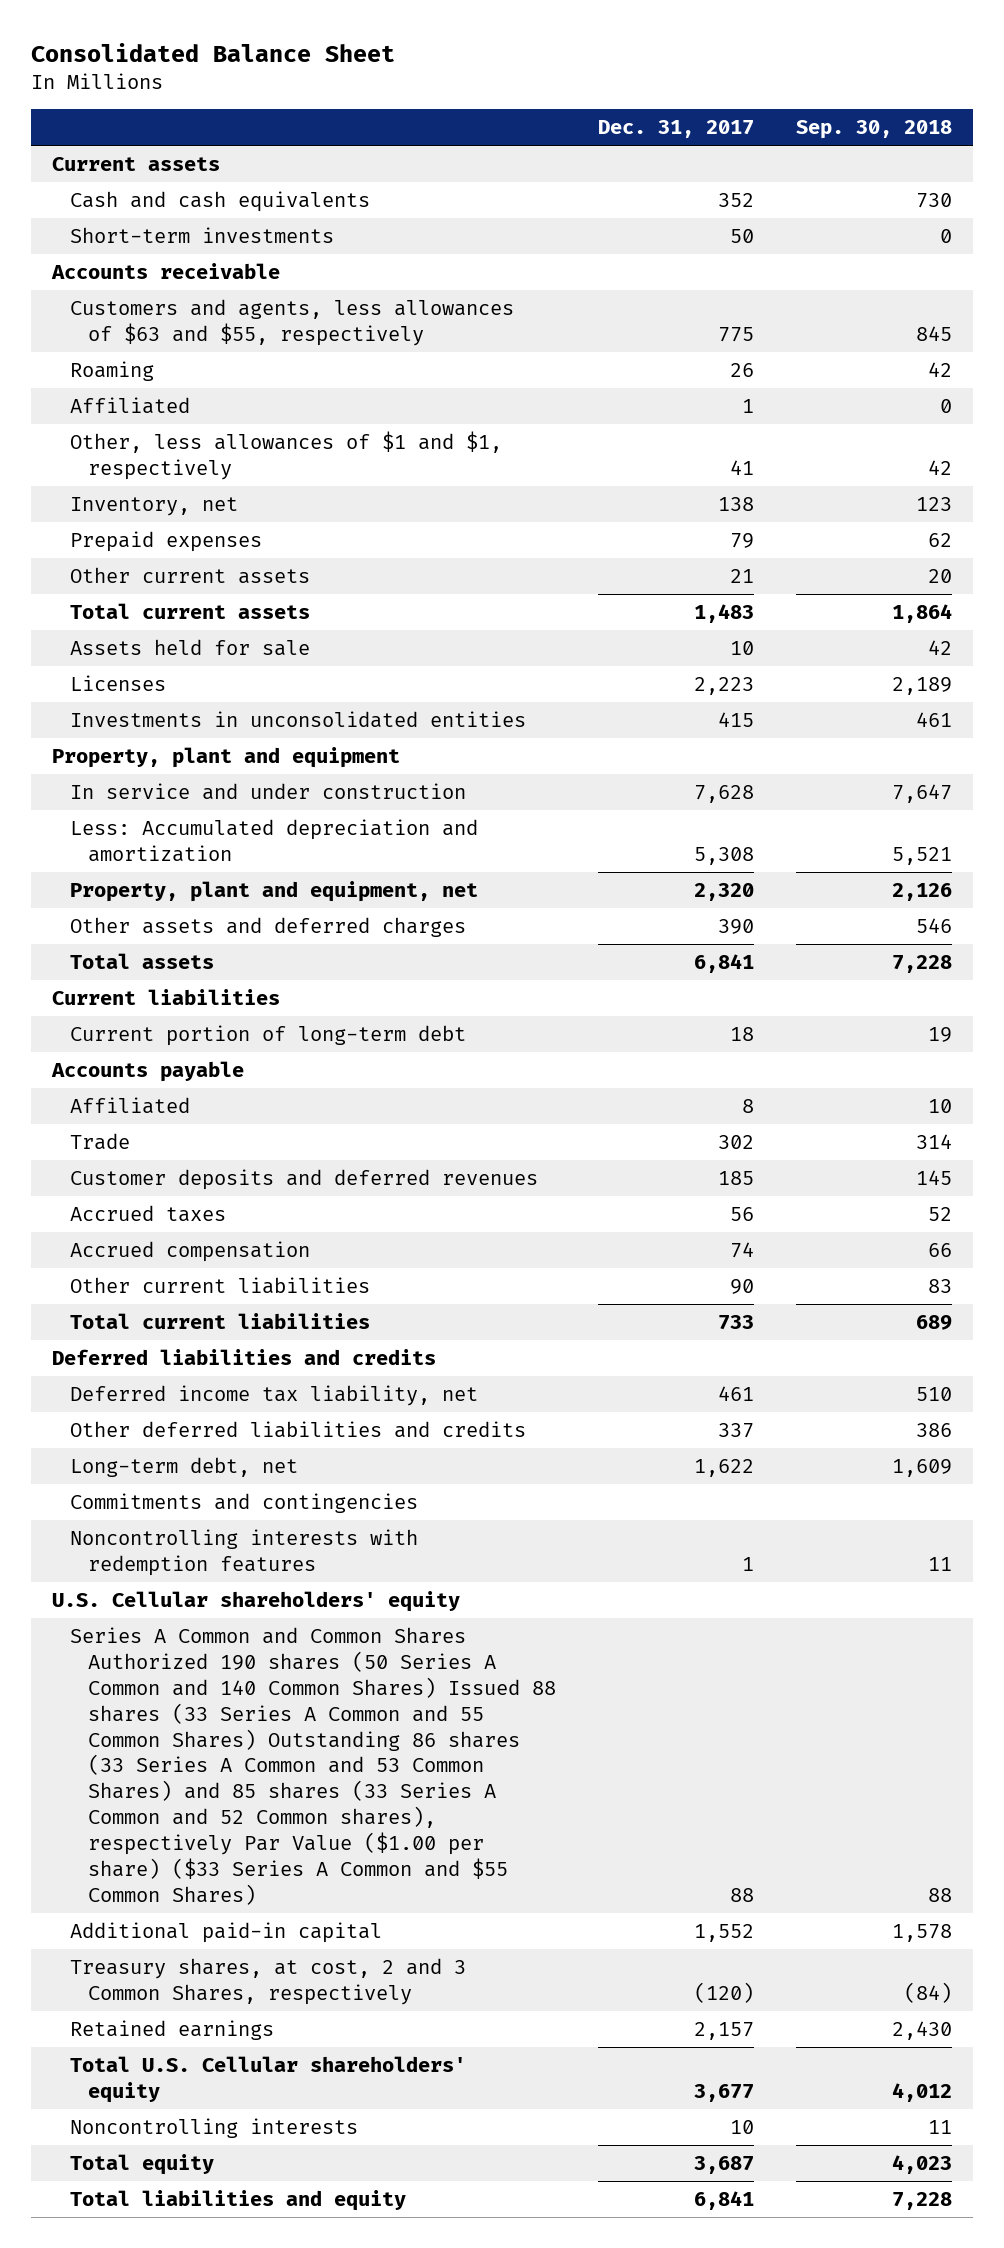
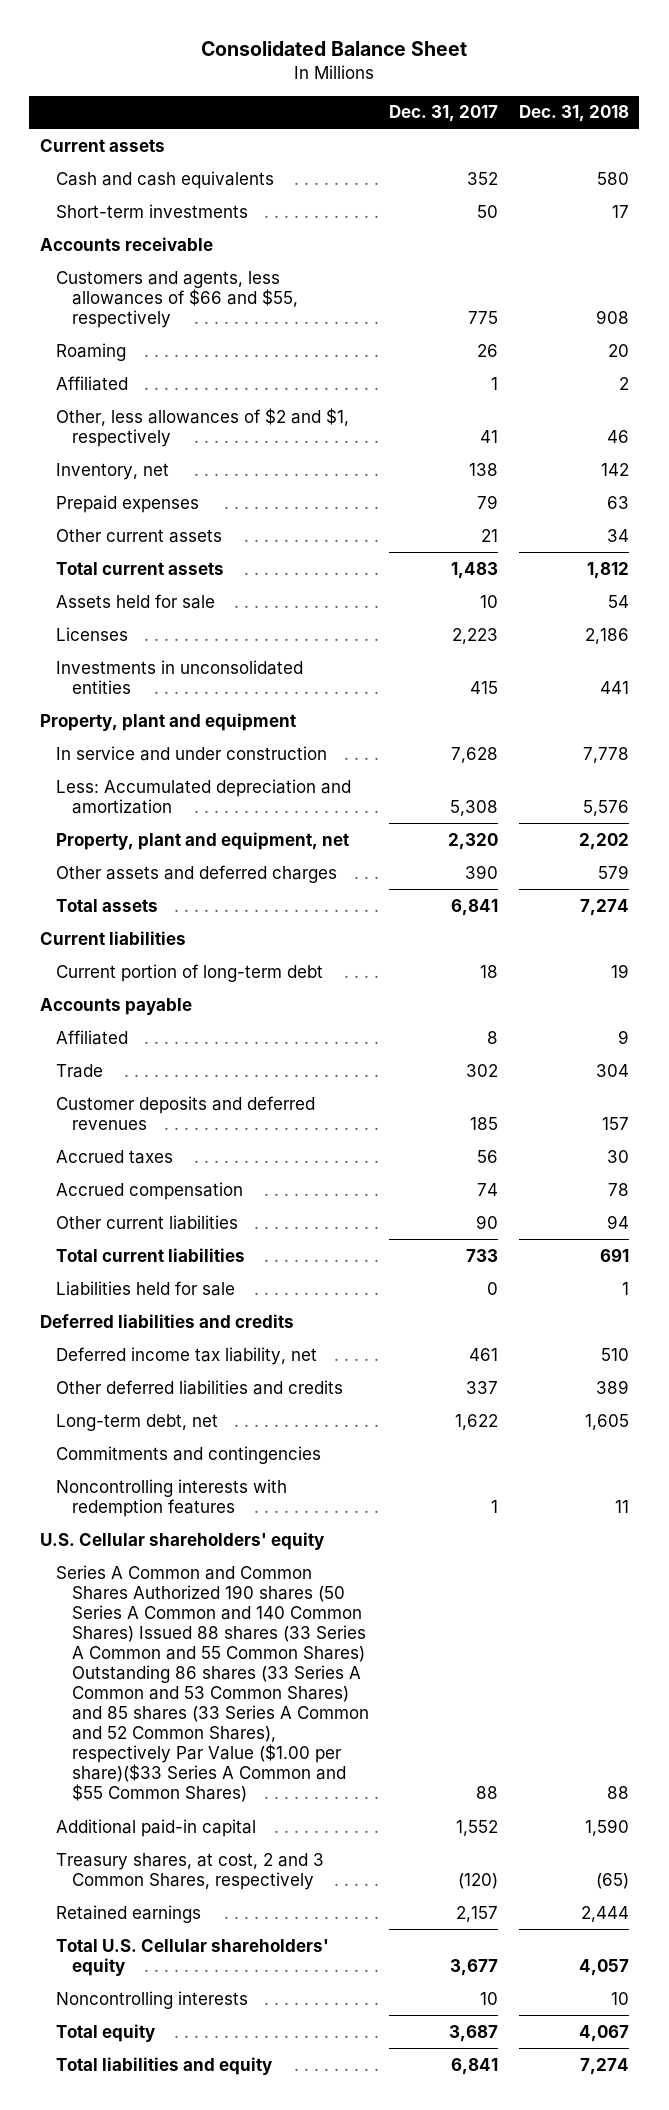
- | Dec. 31, 2017 | Sep. 30, 2018
+ | Dec. 31, 2017 | Dec. 31, 2018
- Customers and agents, less allowances of $63 and $55, respectively | 775 | 845
+ Customers and agents, less allowances of $66 and $55, respectively | 775 | 908
- Other, less allowances of $1 and $1, respectively | 41 | 42
+ Other, less allowances of $2 and $1, respectively | 41 | 46
+ Liabilities held for sale | 0 | 1
- Series A Common and Common Shares Authorized 190 shares (50 Series A Common and 140 Common Shares) Issued 88 shares (33 Series A Common and 55 Common Shares) Outstanding 86 shares (33 Series A Common and 53 Common Shares) and 85 shares (33 Series A Common and 52 Common shares), respectively Par Value ($1.00 per share) ($33 Series A Common and $55 Common Shares) | 88 | 88
+ Series A Common and Common Shares Authorized 190 shares (50 Series A Common and 140 Common Shares) Issued 88 shares (33 Series A Common and 55 Common Shares) Outstanding 86 shares (33 Series A Common and 53 Common Shares) and 85 shares (33 Series A Common and 52 Common Shares), respectively Par Value ($1.00 per share)($33 Series A Common and $55 Common Shares) | 88 | 88

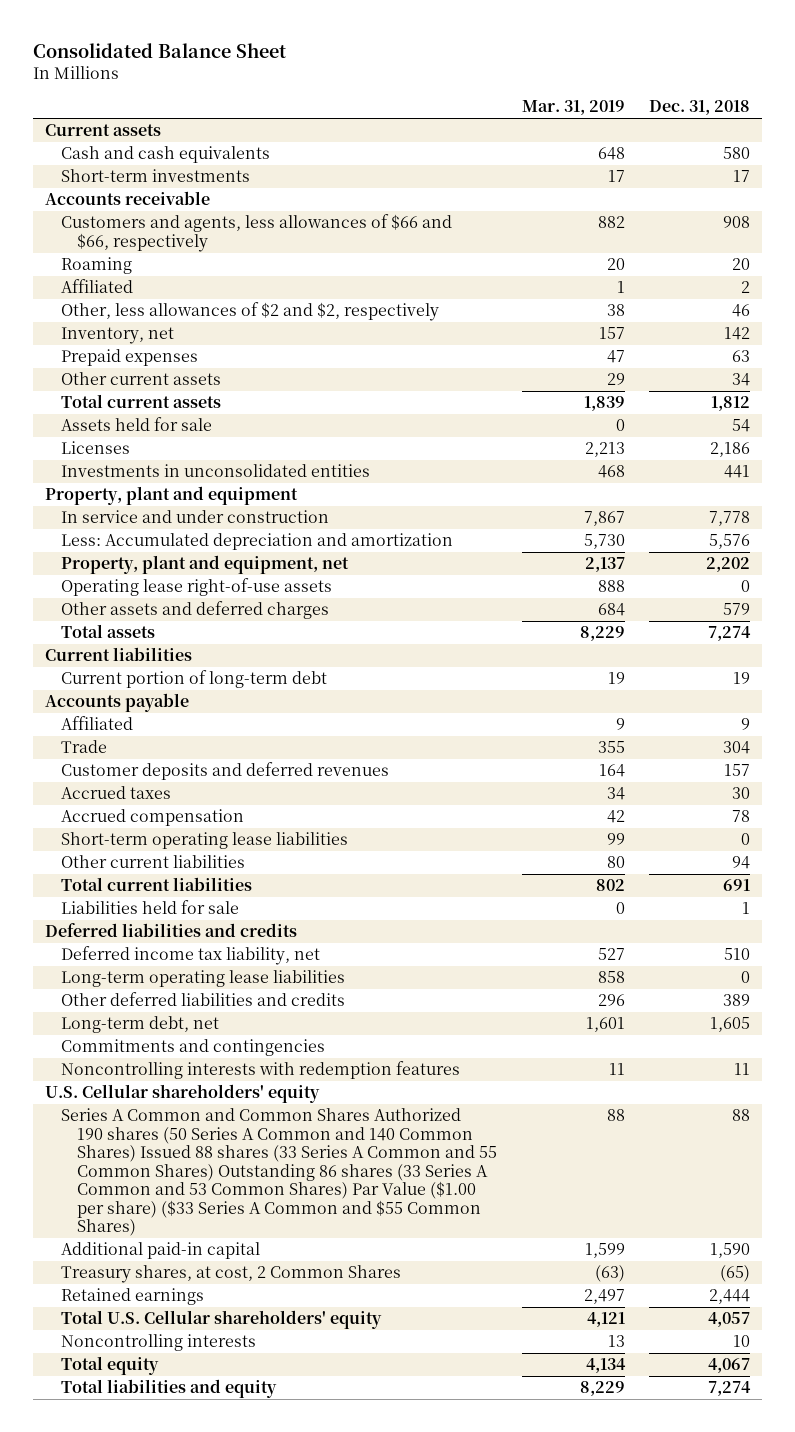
- | Dec. 31, 2017 | Dec. 31, 2018
+ | Mar. 31, 2019 | Dec. 31, 2018
- Customers and agents, less allowances of $66 and $55, respectively | 775 | 908
+ Customers and agents, less allowances of $66 and $66, respectively | 882 | 908
- Other, less allowances of $2 and $1, respectively | 41 | 46
+ Other, less allowances of $2 and $2, respectively | 38 | 46
+ Operating lease right-of-use assets | 888 | 0
+ Short-term operating lease liabilities | 99 | 0
+ Long-term operating lease liabilities | 858 | 0
- Series A Common and Common Shares Authorized 190 shares (50 Series A Common and 140 Common Shares) Issued 88 shares (33 Series A Common and 55 Common Shares) Outstanding 86 shares (33 Series A Common and 53 Common Shares) and 85 shares (33 Series A Common and 52 Common Shares), respectively Par Value ($1.00 per share)($33 Series A Common and $55 Common Shares) | 88 | 88
+ Series A Common and Common Shares Authorized 190 shares (50 Series A Common and 140 Common Shares) Issued 88 shares (33 Series A Common and 55 Common Shares) Outstanding 86 shares (33 Series A Common and 53 Common Shares) Par Value ($1.00 per share) ($33 Series A Common and $55 Common Shares) | 88 | 88
- Treasury shares, at cost, 2 and 3 Common Shares, respectively | (120) | (65)
+ Treasury shares, at cost, 2 Common Shares | (63) | (65)

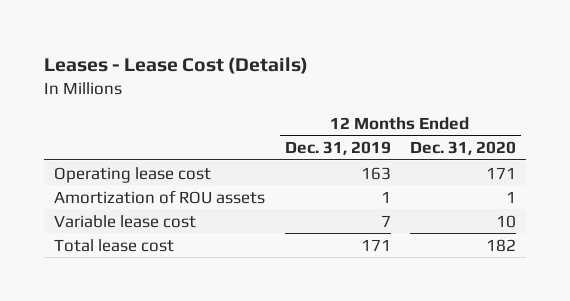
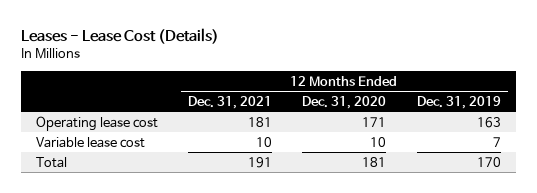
- | 12 Months Ended Dec. 31, 2019 | 12 Months Ended Dec. 31, 2020
+ | 12 Months Ended Dec. 31, 2021 | 12 Months Ended Dec. 31, 2020 | 12 Months Ended Dec. 31, 2019
- Amortization of ROU assets | 1 | 1
- Total lease cost | 171 | 182
+ Total | 191 | 181 | 170

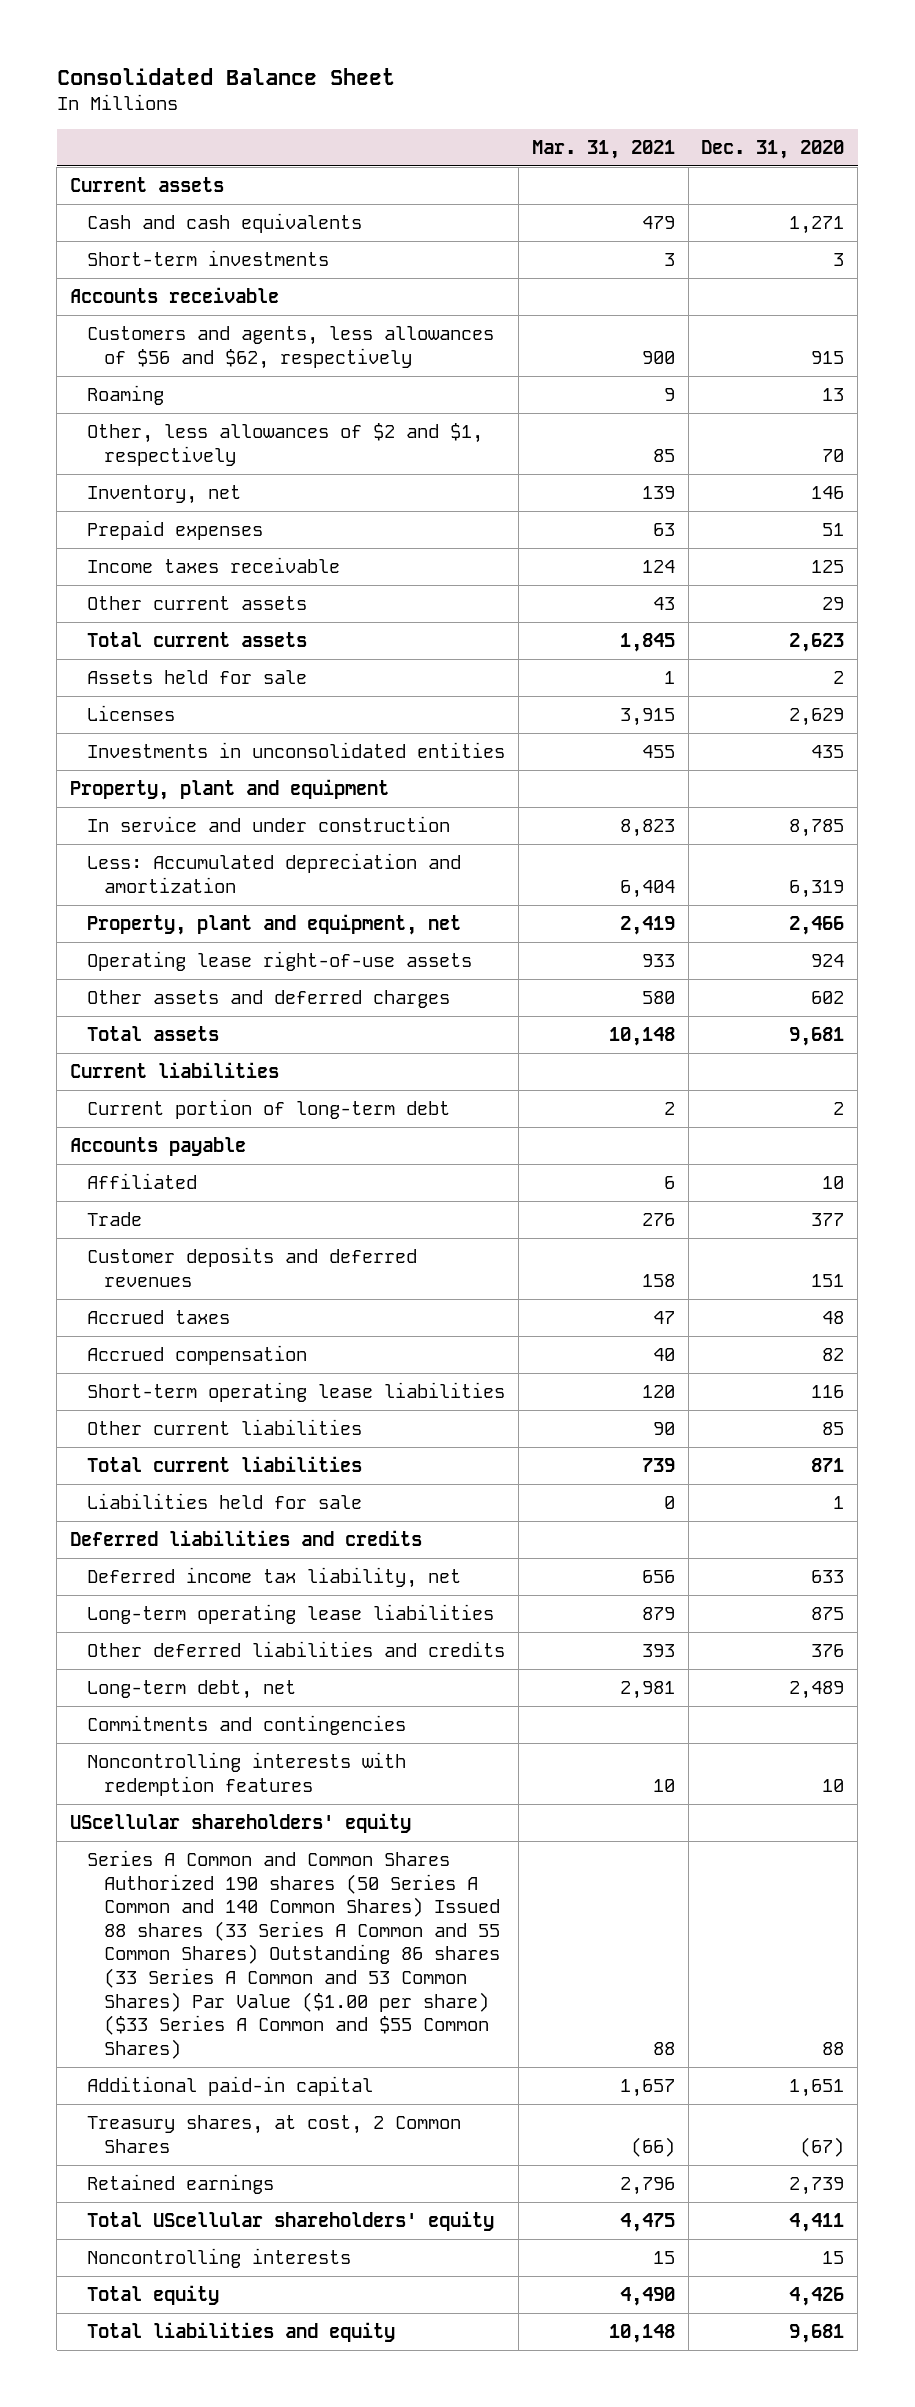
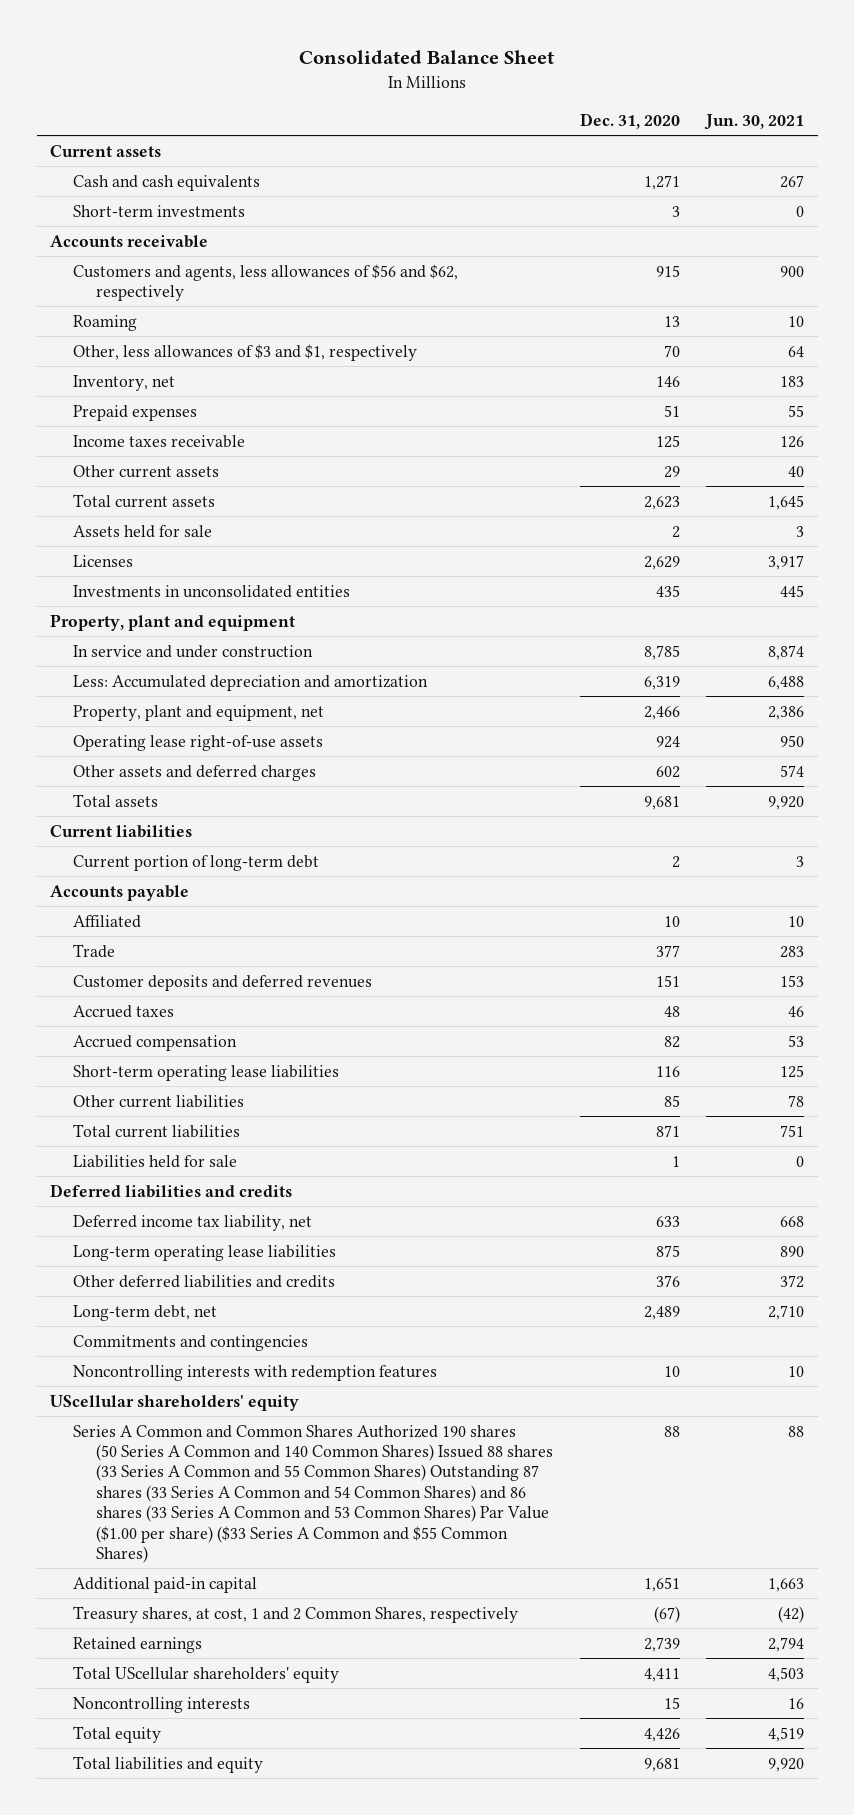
- | Mar. 31, 2021 | Dec. 31, 2020
+ | Dec. 31, 2020 | Jun. 30, 2021
- Other, less allowances of $2 and $1, respectively | 85 | 70
+ Other, less allowances of $3 and $1, respectively | 70 | 64
- Series A Common and Common Shares Authorized 190 shares (50 Series A Common and 140 Common Shares) Issued 88 shares (33 Series A Common and 55 Common Shares) Outstanding 86 shares (33 Series A Common and 53 Common Shares) Par Value ($1.00 per share) ($33 Series A Common and $55 Common Shares) | 88 | 88
+ Series A Common and Common Shares Authorized 190 shares (50 Series A Common and 140 Common Shares) Issued 88 shares (33 Series A Common and 55 Common Shares) Outstanding 87 shares (33 Series A Common and 54 Common Shares) and 86 shares (33 Series A Common and 53 Common Shares) Par Value ($1.00 per share) ($33 Series A Common and $55 Common Shares) | 88 | 88
- Treasury shares, at cost, 2 Common Shares | (66) | (67)
+ Treasury shares, at cost, 1 and 2 Common Shares, respectively | (67) | (42)

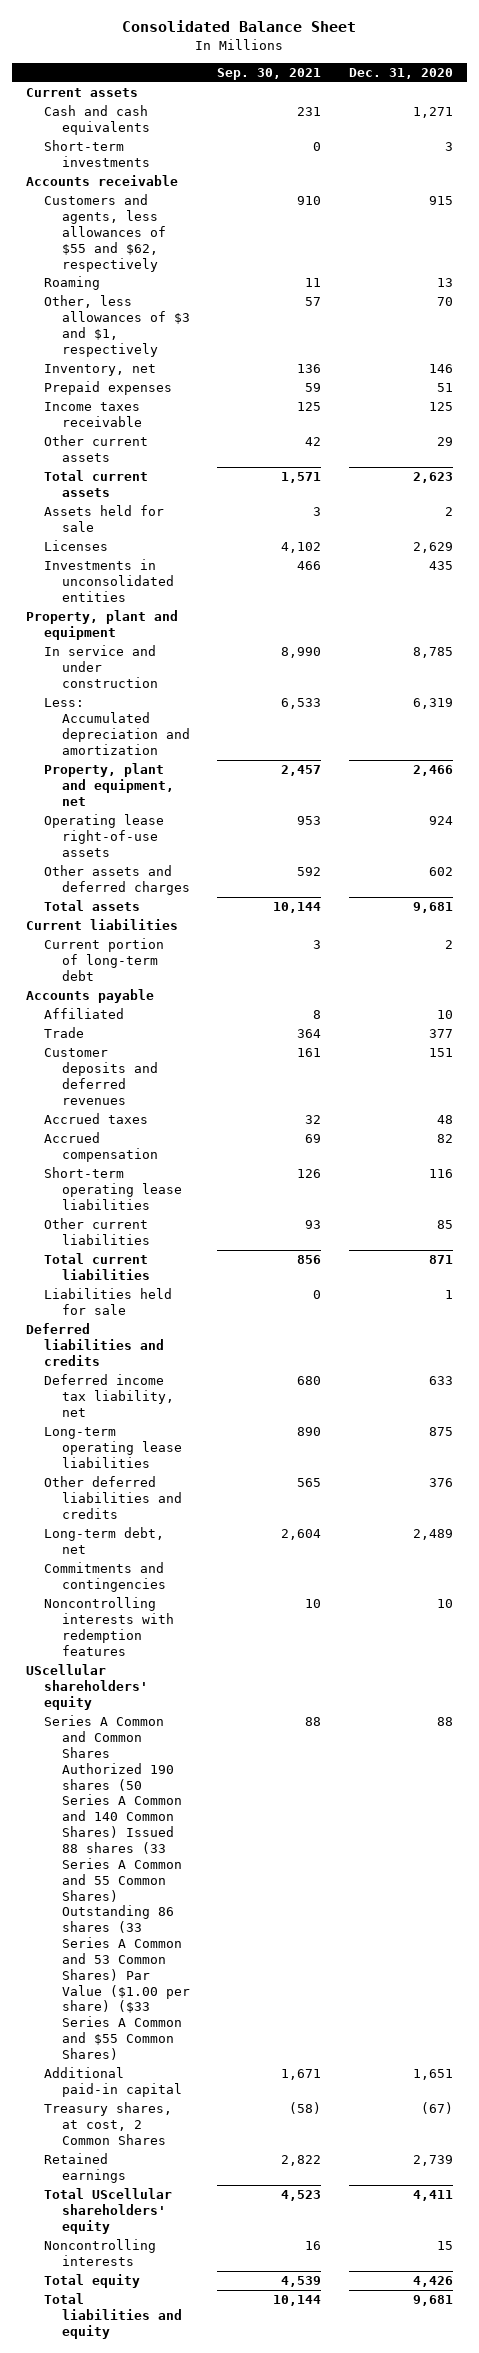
- | Dec. 31, 2020 | Jun. 30, 2021
+ | Sep. 30, 2021 | Dec. 31, 2020
- Customers and agents, less allowances of $56 and $62, respectively | 915 | 900
+ Customers and agents, less allowances of $55 and $62, respectively | 910 | 915
- Series A Common and Common Shares Authorized 190 shares (50 Series A Common and 140 Common Shares) Issued 88 shares (33 Series A Common and 55 Common Shares) Outstanding 87 shares (33 Series A Common and 54 Common Shares) and 86 shares (33 Series A Common and 53 Common Shares) Par Value ($1.00 per share) ($33 Series A Common and $55 Common Shares) | 88 | 88
+ Series A Common and Common Shares Authorized 190 shares (50 Series A Common and 140 Common Shares) Issued 88 shares (33 Series A Common and 55 Common Shares) Outstanding 86 shares (33 Series A Common and 53 Common Shares) Par Value ($1.00 per share) ($33 Series A Common and $55 Common Shares) | 88 | 88
- Treasury shares, at cost, 1 and 2 Common Shares, respectively | (67) | (42)
+ Treasury shares, at cost, 2 Common Shares | (58) | (67)

